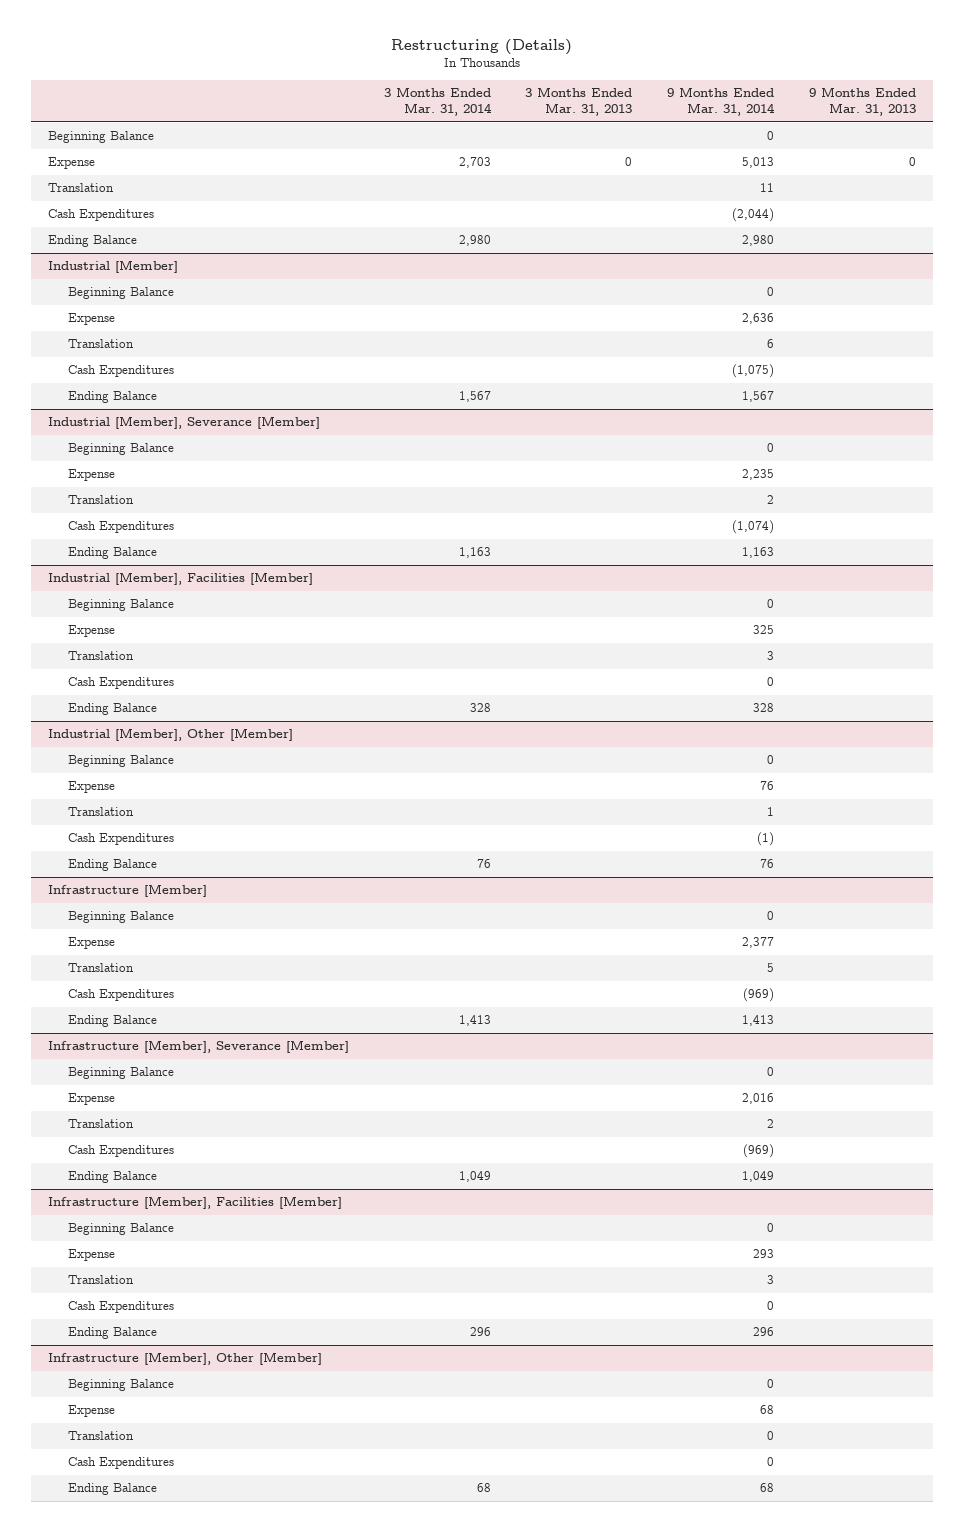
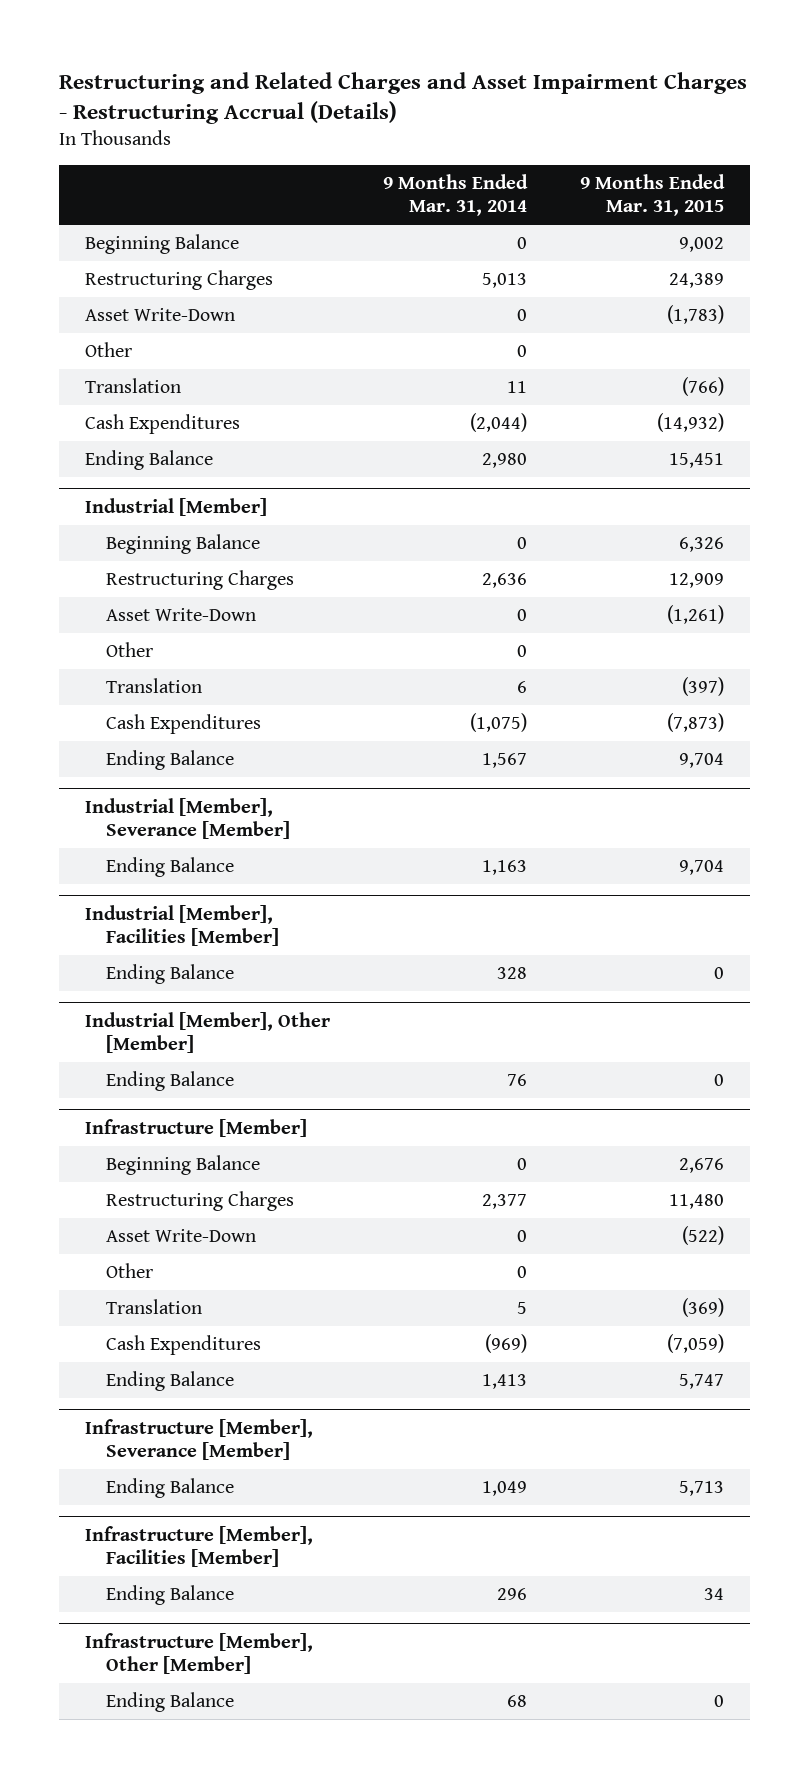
- Restructuring (Details)
+ Restructuring and Related Charges and Asset Impairment Charges - Restructuring Accrual (Details)
- | 3 Months Ended Mar. 31, 2014 | 3 Months Ended Mar. 31, 2013 | 9 Months Ended Mar. 31, 2014 | 9 Months Ended Mar. 31, 2013
+ | 9 Months Ended Mar. 31, 2014 | 9 Months Ended Mar. 31, 2015
- Expense | 2,703 | 0 | 5,013 | 0
+ Restructuring Charges | 5,013 | 24,389
+ Asset Write-Down | 0 | (1,783)
+ Other | 0 |
@ Industrial [Member]
- Expense | | | 2,636 |
+ Restructuring Charges | 2,636 | 12,909
+ Asset Write-Down | 0 | (1,261)
+ Other | 0 |
@ Industrial [Member], Severance [Member]
- Beginning Balance | | | 0 |
- Expense | | | 2,235 |
- Translation | | | 2 |
- Cash Expenditures | | | (1,074) |
@ Industrial [Member], Facilities [Member]
- Beginning Balance | | | 0 |
- Expense | | | 325 |
- Translation | | | 3 |
- Cash Expenditures | | | 0 |
@ Industrial [Member], Other [Member]
- Beginning Balance | | | 0 |
- Expense | | | 76 |
- Translation | | | 1 |
- Cash Expenditures | | | (1) |
@ Infrastructure [Member]
- Expense | | | 2,377 |
+ Restructuring Charges | 2,377 | 11,480
+ Asset Write-Down | 0 | (522)
+ Other | 0 |
@ Infrastructure [Member], Severance [Member]
- Beginning Balance | | | 0 |
- Expense | | | 2,016 |
- Translation | | | 2 |
- Cash Expenditures | | | (969) |
@ Infrastructure [Member], Facilities [Member]
- Beginning Balance | | | 0 |
- Expense | | | 293 |
- Translation | | | 3 |
- Cash Expenditures | | | 0 |
@ Infrastructure [Member], Other [Member]
- Beginning Balance | | | 0 |
- Expense | | | 68 |
- Translation | | | 0 |
- Cash Expenditures | | | 0 |

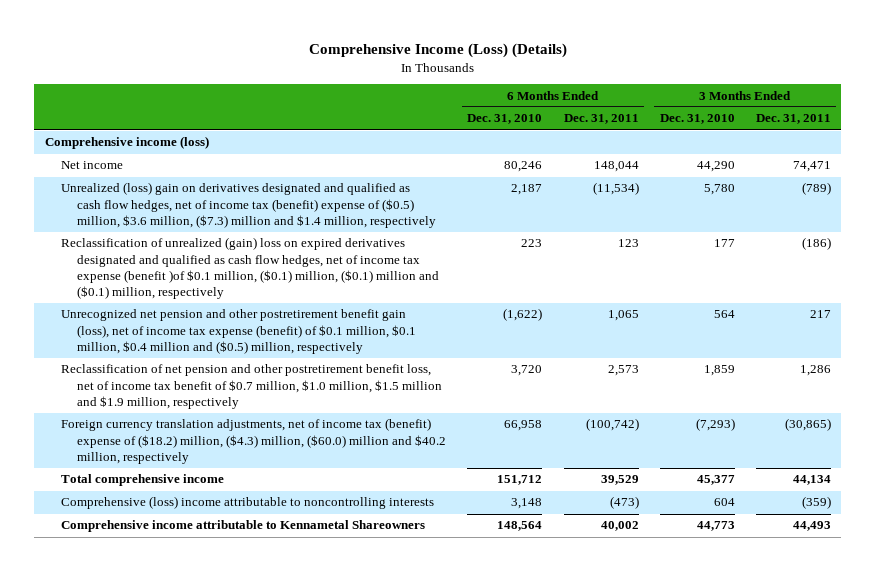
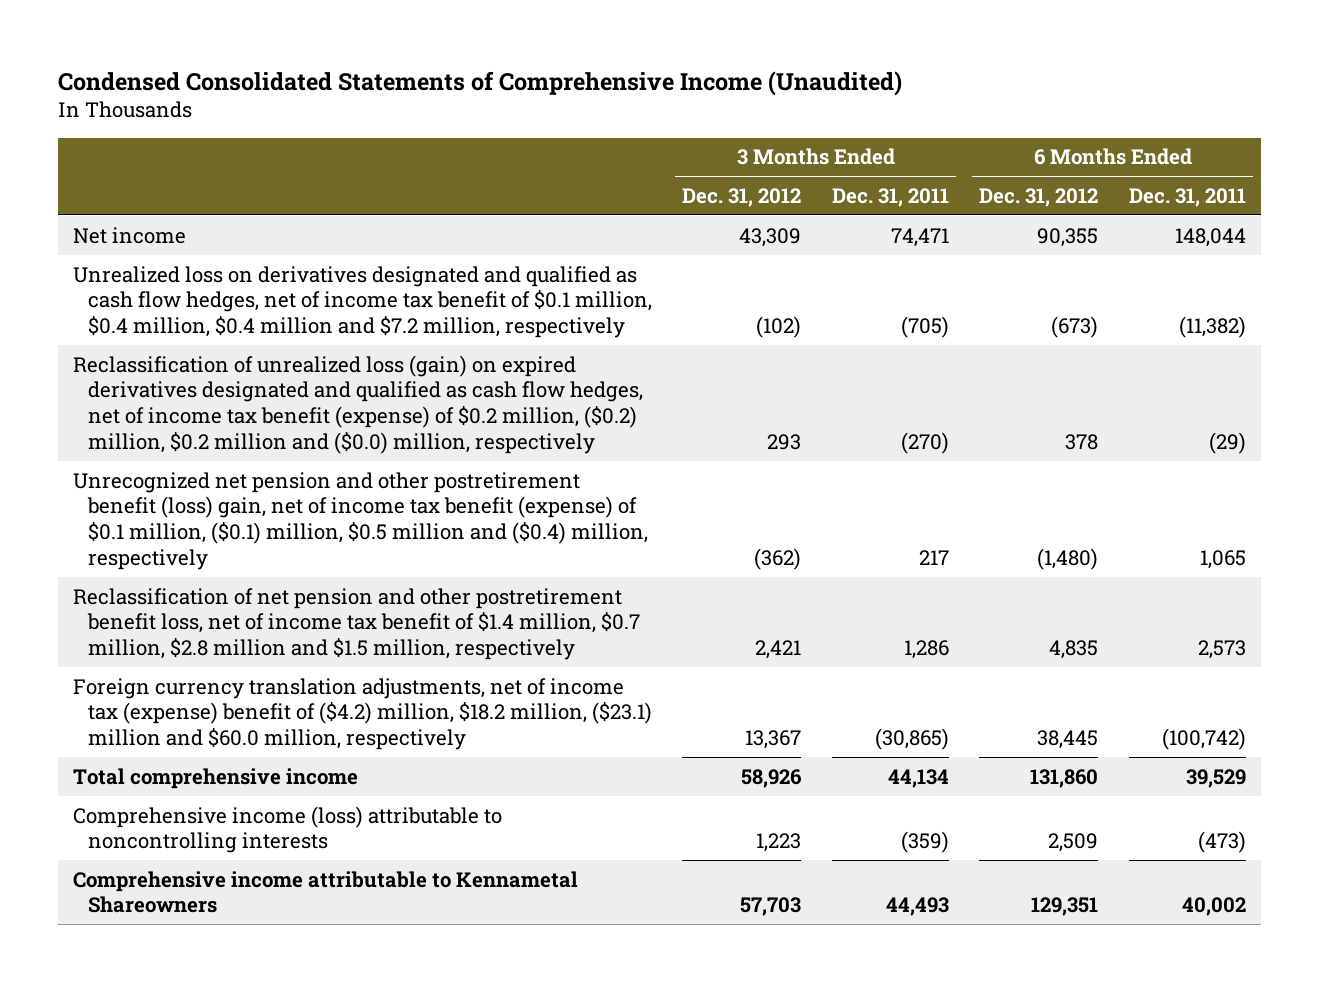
- Comprehensive Income (Loss) (Details)
+ Condensed Consolidated Statements of Comprehensive Income (Unaudited)
- | 6 Months Ended Dec. 31, 2010 | 6 Months Ended Dec. 31, 2011 | 3 Months Ended Dec. 31, 2010 | 3 Months Ended Dec. 31, 2011
+ | 3 Months Ended Dec. 31, 2012 | 3 Months Ended Dec. 31, 2011 | 6 Months Ended Dec. 31, 2012 | 6 Months Ended Dec. 31, 2011
- Comprehensive income (loss)
- Unrealized (loss) gain on derivatives designated and qualified as cash flow hedges, net of income tax (benefit) expense of ($0.5) million, $3.6 million, ($7.3) million and $1.4 million, respectively | 2,187 | (11,534) | 5,780 | (789)
- Reclassification of unrealized (gain) loss on expired derivatives designated and qualified as cash flow hedges, net of income tax expense (benefit )of $0.1 million, ($0.1) million, ($0.1) million and ($0.1) million, respectively | 223 | 123 | 177 | (186)
- Unrecognized net pension and other postretirement benefit gain (loss), net of income tax expense (benefit) of $0.1 million, $0.1 million, $0.4 million and ($0.5) million, respectively | (1,622) | 1,065 | 564 | 217
- Reclassification of net pension and other postretirement benefit loss, net of income tax benefit of $0.7 million, $1.0 million, $1.5 million and $1.9 million, respectively | 3,720 | 2,573 | 1,859 | 1,286
- Foreign currency translation adjustments, net of income tax (benefit) expense of ($18.2) million, ($4.3) million, ($60.0) million and $40.2 million, respectively | 66,958 | (100,742) | (7,293) | (30,865)
+ Unrealized loss on derivatives designated and qualified as cash flow hedges, net of income tax benefit of $0.1 million, $0.4 million, $0.4 million and $7.2 million, respectively | (102) | (705) | (673) | (11,382)
+ Reclassification of unrealized loss (gain) on expired derivatives designated and qualified as cash flow hedges, net of income tax benefit (expense) of $0.2 million, ($0.2) million, $0.2 million and ($0.0) million, respectively | 293 | (270) | 378 | (29)
+ Unrecognized net pension and other postretirement benefit (loss) gain, net of income tax benefit (expense) of $0.1 million, ($0.1) million, $0.5 million and ($0.4) million, respectively | (362) | 217 | (1,480) | 1,065
+ Reclassification of net pension and other postretirement benefit loss, net of income tax benefit of $1.4 million, $0.7 million, $2.8 million and $1.5 million, respectively | 2,421 | 1,286 | 4,835 | 2,573
+ Foreign currency translation adjustments, net of income tax (expense) benefit of ($4.2) million, $18.2 million, ($23.1) million and $60.0 million, respectively | 13,367 | (30,865) | 38,445 | (100,742)
- Comprehensive (loss) income attributable to noncontrolling interests | 3,148 | (473) | 604 | (359)
+ Comprehensive income (loss) attributable to noncontrolling interests | 1,223 | (359) | 2,509 | (473)

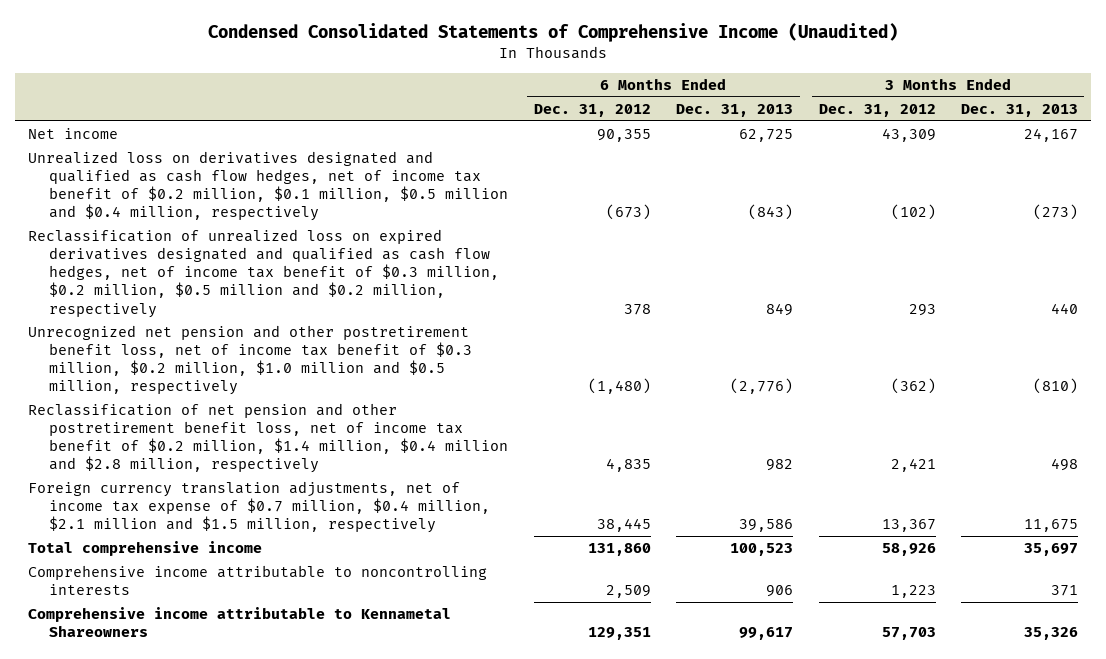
- | 3 Months Ended Dec. 31, 2012 | 3 Months Ended Dec. 31, 2011 | 6 Months Ended Dec. 31, 2012 | 6 Months Ended Dec. 31, 2011
+ | 6 Months Ended Dec. 31, 2012 | 6 Months Ended Dec. 31, 2013 | 3 Months Ended Dec. 31, 2012 | 3 Months Ended Dec. 31, 2013
- Unrealized loss on derivatives designated and qualified as cash flow hedges, net of income tax benefit of $0.1 million, $0.4 million, $0.4 million and $7.2 million, respectively | (102) | (705) | (673) | (11,382)
- Reclassification of unrealized loss (gain) on expired derivatives designated and qualified as cash flow hedges, net of income tax benefit (expense) of $0.2 million, ($0.2) million, $0.2 million and ($0.0) million, respectively | 293 | (270) | 378 | (29)
- Unrecognized net pension and other postretirement benefit (loss) gain, net of income tax benefit (expense) of $0.1 million, ($0.1) million, $0.5 million and ($0.4) million, respectively | (362) | 217 | (1,480) | 1,065
- Reclassification of net pension and other postretirement benefit loss, net of income tax benefit of $1.4 million, $0.7 million, $2.8 million and $1.5 million, respectively | 2,421 | 1,286 | 4,835 | 2,573
- Foreign currency translation adjustments, net of income tax (expense) benefit of ($4.2) million, $18.2 million, ($23.1) million and $60.0 million, respectively | 13,367 | (30,865) | 38,445 | (100,742)
+ Unrealized loss on derivatives designated and qualified as cash flow hedges, net of income tax benefit of $0.2 million, $0.1 million, $0.5 million and $0.4 million, respectively | (673) | (843) | (102) | (273)
+ Reclassification of unrealized loss on expired derivatives designated and qualified as cash flow hedges, net of income tax benefit of $0.3 million, $0.2 million, $0.5 million and $0.2 million, respectively | 378 | 849 | 293 | 440
+ Unrecognized net pension and other postretirement benefit loss, net of income tax benefit of $0.3 million, $0.2 million, $1.0 million and $0.5 million, respectively | (1,480) | (2,776) | (362) | (810)
+ Reclassification of net pension and other postretirement benefit loss, net of income tax benefit of $0.2 million, $1.4 million, $0.4 million and $2.8 million, respectively | 4,835 | 982 | 2,421 | 498
+ Foreign currency translation adjustments, net of income tax expense of $0.7 million, $0.4 million, $2.1 million and $1.5 million, respectively | 38,445 | 39,586 | 13,367 | 11,675
- Comprehensive income (loss) attributable to noncontrolling interests | 1,223 | (359) | 2,509 | (473)
+ Comprehensive income attributable to noncontrolling interests | 2,509 | 906 | 1,223 | 371

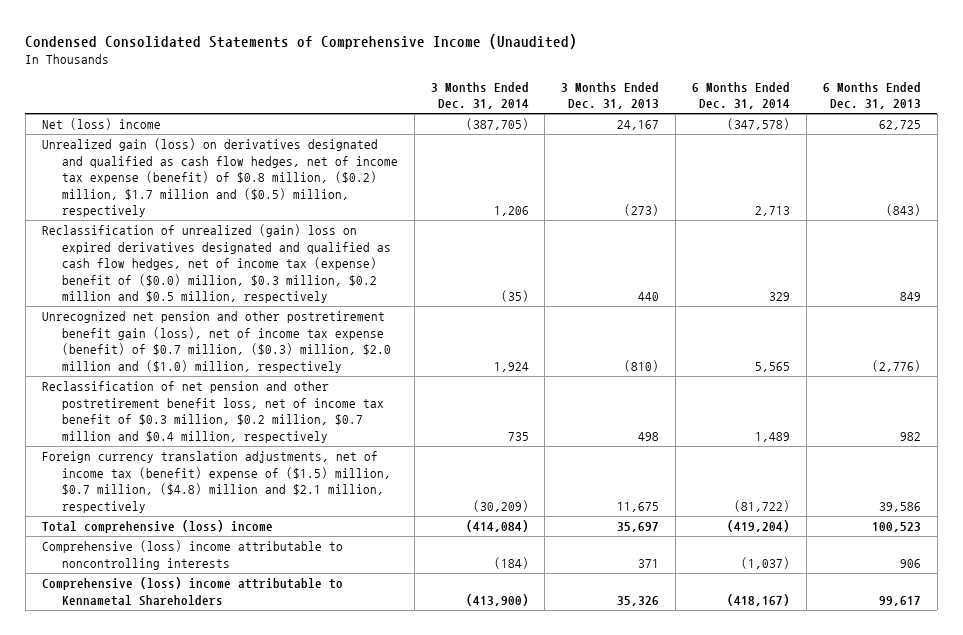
- | 6 Months Ended Dec. 31, 2012 | 6 Months Ended Dec. 31, 2013 | 3 Months Ended Dec. 31, 2012 | 3 Months Ended Dec. 31, 2013
+ | 3 Months Ended Dec. 31, 2014 | 3 Months Ended Dec. 31, 2013 | 6 Months Ended Dec. 31, 2014 | 6 Months Ended Dec. 31, 2013
- Net income | 90,355 | 62,725 | 43,309 | 24,167
- Unrealized loss on derivatives designated and qualified as cash flow hedges, net of income tax benefit of $0.2 million, $0.1 million, $0.5 million and $0.4 million, respectively | (673) | (843) | (102) | (273)
- Reclassification of unrealized loss on expired derivatives designated and qualified as cash flow hedges, net of income tax benefit of $0.3 million, $0.2 million, $0.5 million and $0.2 million, respectively | 378 | 849 | 293 | 440
- Unrecognized net pension and other postretirement benefit loss, net of income tax benefit of $0.3 million, $0.2 million, $1.0 million and $0.5 million, respectively | (1,480) | (2,776) | (362) | (810)
- Reclassification of net pension and other postretirement benefit loss, net of income tax benefit of $0.2 million, $1.4 million, $0.4 million and $2.8 million, respectively | 4,835 | 982 | 2,421 | 498
- Foreign currency translation adjustments, net of income tax expense of $0.7 million, $0.4 million, $2.1 million and $1.5 million, respectively | 38,445 | 39,586 | 13,367 | 11,675
- Total comprehensive income | 131,860 | 100,523 | 58,926 | 35,697
- Comprehensive income attributable to noncontrolling interests | 2,509 | 906 | 1,223 | 371
- Comprehensive income attributable to Kennametal Shareowners | 129,351 | 99,617 | 57,703 | 35,326
+ Net (loss) income | (387,705) | 24,167 | (347,578) | 62,725
+ Unrealized gain (loss) on derivatives designated and qualified as cash flow hedges, net of income tax expense (benefit) of $0.8 million, ($0.2) million, $1.7 million and ($0.5) million, respectively | 1,206 | (273) | 2,713 | (843)
+ Reclassification of unrealized (gain) loss on expired derivatives designated and qualified as cash flow hedges, net of income tax (expense) benefit of ($0.0) million, $0.3 million, $0.2 million and $0.5 million, respectively | (35) | 440 | 329 | 849
+ Unrecognized net pension and other postretirement benefit gain (loss), net of income tax expense (benefit) of $0.7 million, ($0.3) million, $2.0 million and ($1.0) million, respectively | 1,924 | (810) | 5,565 | (2,776)
+ Reclassification of net pension and other postretirement benefit loss, net of income tax benefit of $0.3 million, $0.2 million, $0.7 million and $0.4 million, respectively | 735 | 498 | 1,489 | 982
+ Foreign currency translation adjustments, net of income tax (benefit) expense of ($1.5) million, $0.7 million, ($4.8) million and $2.1 million, respectively | (30,209) | 11,675 | (81,722) | 39,586
+ Total comprehensive (loss) income | (414,084) | 35,697 | (419,204) | 100,523
+ Comprehensive (loss) income attributable to noncontrolling interests | (184) | 371 | (1,037) | 906
+ Comprehensive (loss) income attributable to Kennametal Shareholders | (413,900) | 35,326 | (418,167) | 99,617

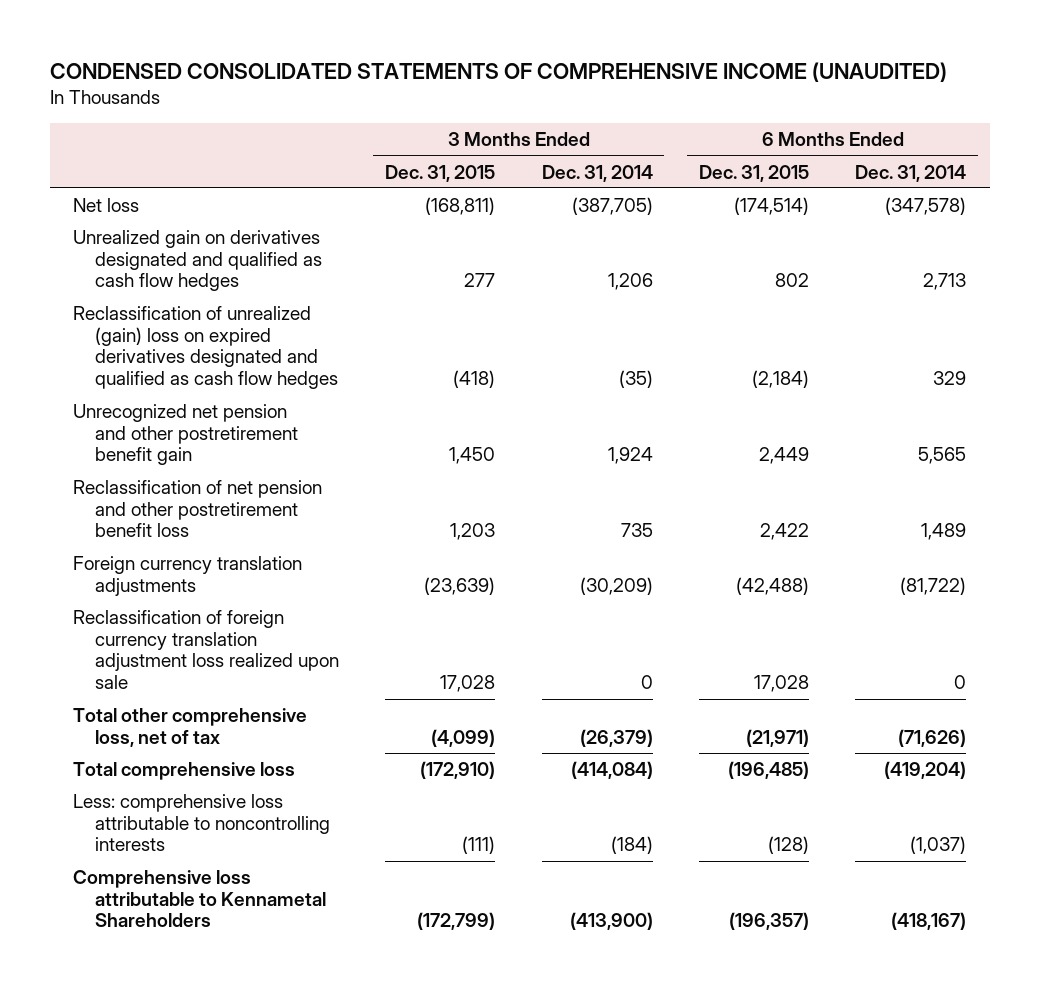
- Condensed Consolidated Statements of Comprehensive Income (Unaudited)
+ CONDENSED CONSOLIDATED STATEMENTS OF COMPREHENSIVE INCOME (UNAUDITED)
- | 3 Months Ended Dec. 31, 2014 | 3 Months Ended Dec. 31, 2013 | 6 Months Ended Dec. 31, 2014 | 6 Months Ended Dec. 31, 2013
+ | 3 Months Ended Dec. 31, 2015 | 3 Months Ended Dec. 31, 2014 | 6 Months Ended Dec. 31, 2015 | 6 Months Ended Dec. 31, 2014
- Net (loss) income | (387,705) | 24,167 | (347,578) | 62,725
- Unrealized gain (loss) on derivatives designated and qualified as cash flow hedges, net of income tax expense (benefit) of $0.8 million, ($0.2) million, $1.7 million and ($0.5) million, respectively | 1,206 | (273) | 2,713 | (843)
- Reclassification of unrealized (gain) loss on expired derivatives designated and qualified as cash flow hedges, net of income tax (expense) benefit of ($0.0) million, $0.3 million, $0.2 million and $0.5 million, respectively | (35) | 440 | 329 | 849
- Unrecognized net pension and other postretirement benefit gain (loss), net of income tax expense (benefit) of $0.7 million, ($0.3) million, $2.0 million and ($1.0) million, respectively | 1,924 | (810) | 5,565 | (2,776)
- Reclassification of net pension and other postretirement benefit loss, net of income tax benefit of $0.3 million, $0.2 million, $0.7 million and $0.4 million, respectively | 735 | 498 | 1,489 | 982
- Foreign currency translation adjustments, net of income tax (benefit) expense of ($1.5) million, $0.7 million, ($4.8) million and $2.1 million, respectively | (30,209) | 11,675 | (81,722) | 39,586
- Total comprehensive (loss) income | (414,084) | 35,697 | (419,204) | 100,523
- Comprehensive (loss) income attributable to noncontrolling interests | (184) | 371 | (1,037) | 906
- Comprehensive (loss) income attributable to Kennametal Shareholders | (413,900) | 35,326 | (418,167) | 99,617
+ Net loss | (168,811) | (387,705) | (174,514) | (347,578)
+ Unrealized gain on derivatives designated and qualified as cash flow hedges | 277 | 1,206 | 802 | 2,713
+ Reclassification of unrealized (gain) loss on expired derivatives designated and qualified as cash flow hedges | (418) | (35) | (2,184) | 329
+ Unrecognized net pension and other postretirement benefit gain | 1,450 | 1,924 | 2,449 | 5,565
+ Reclassification of net pension and other postretirement benefit loss | 1,203 | 735 | 2,422 | 1,489
+ Foreign currency translation adjustments | (23,639) | (30,209) | (42,488) | (81,722)
+ Reclassification of foreign currency translation adjustment loss realized upon sale | 17,028 | 0 | 17,028 | 0
+ Total other comprehensive loss, net of tax | (4,099) | (26,379) | (21,971) | (71,626)
+ Total comprehensive loss | (172,910) | (414,084) | (196,485) | (419,204)
+ Less: comprehensive loss attributable to noncontrolling interests | (111) | (184) | (128) | (1,037)
+ Comprehensive loss attributable to Kennametal Shareholders | (172,799) | (413,900) | (196,357) | (418,167)

